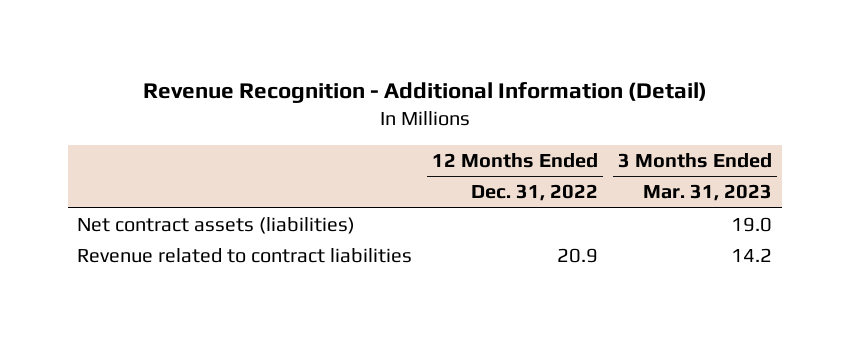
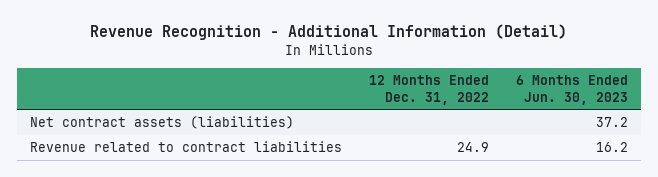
- | 12 Months Ended Dec. 31, 2022 | 3 Months Ended Mar. 31, 2023
+ | 12 Months Ended Dec. 31, 2022 | 6 Months Ended Jun. 30, 2023
- Revenue related to contract liabilities | 20.9 | 14.2
+ Revenue related to contract liabilities | 24.9 | 16.2

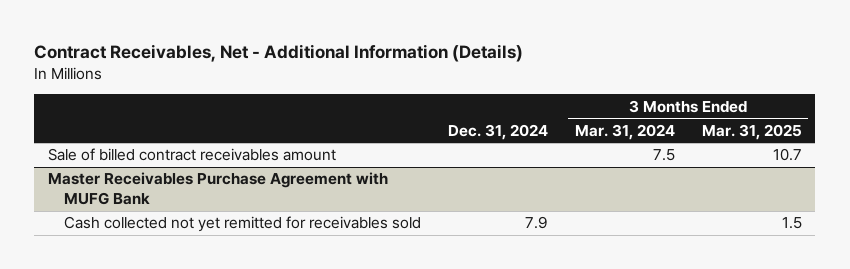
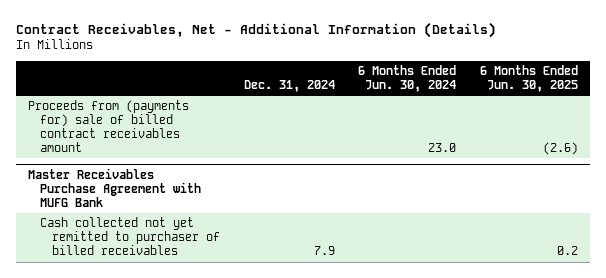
- | Dec. 31, 2024 | 3 Months Ended Mar. 31, 2024 | 3 Months Ended Mar. 31, 2025
+ | Dec. 31, 2024 | 6 Months Ended Jun. 30, 2024 | 6 Months Ended Jun. 30, 2025
- Sale of billed contract receivables amount | | 7.5 | 10.7
+ Proceeds from (payments for) sale of billed contract receivables amount | | 23.0 | (2.6)
@ Master Receivables Purchase Agreement with MUFG Bank
- Cash collected not yet remitted for receivables sold | 7.9 | | 1.5
+ Cash collected not yet remitted to purchaser of billed receivables | 7.9 | | 0.2

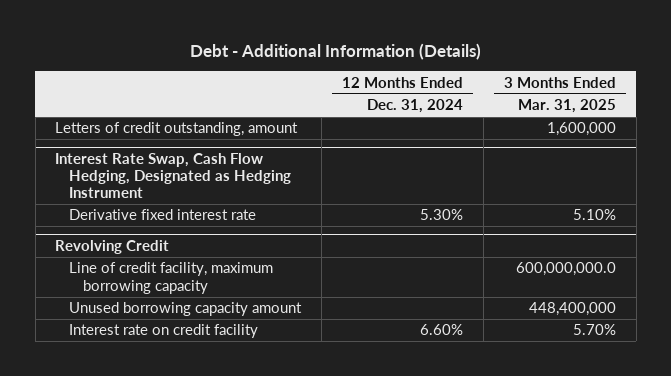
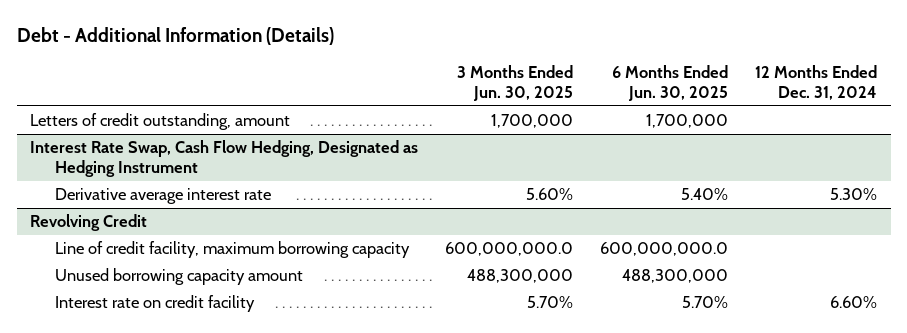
- | 12 Months Ended Dec. 31, 2024 | 3 Months Ended Mar. 31, 2025
+ | 3 Months Ended Jun. 30, 2025 | 6 Months Ended Jun. 30, 2025 | 12 Months Ended Dec. 31, 2024
@ Interest Rate Swap, Cash Flow Hedging, Designated as Hedging Instrument
- Derivative fixed interest rate | 5.30% | 5.10%
+ Derivative average interest rate | 5.60% | 5.40% | 5.30%

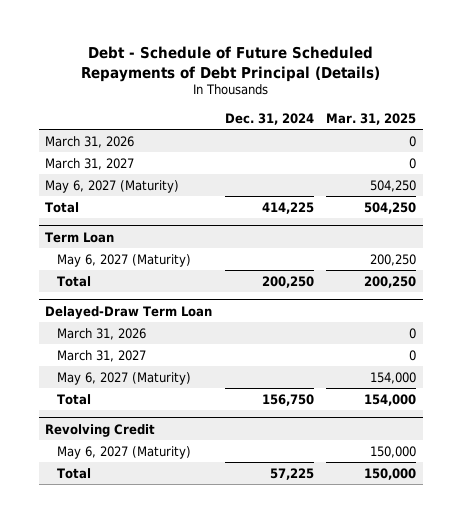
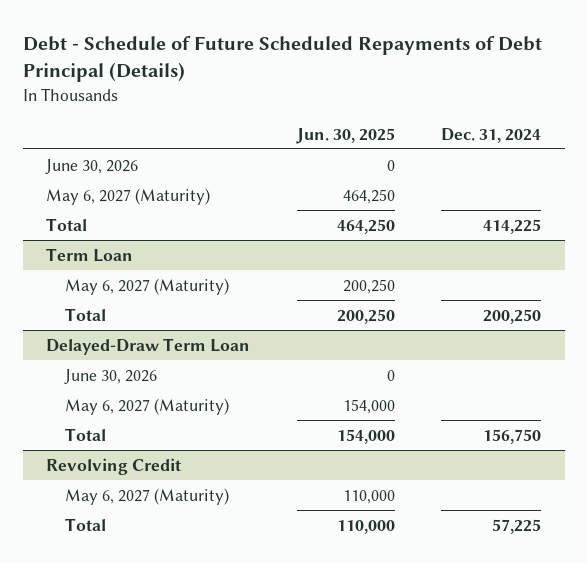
- | Dec. 31, 2024 | Mar. 31, 2025
+ | Jun. 30, 2025 | Dec. 31, 2024
- March 31, 2026 | | 0
- March 31, 2027 | | 0
+ June 30, 2026 | 0 |
@ Delayed-Draw Term Loan
- March 31, 2026 | | 0
- March 31, 2027 | | 0
+ June 30, 2026 | 0 |

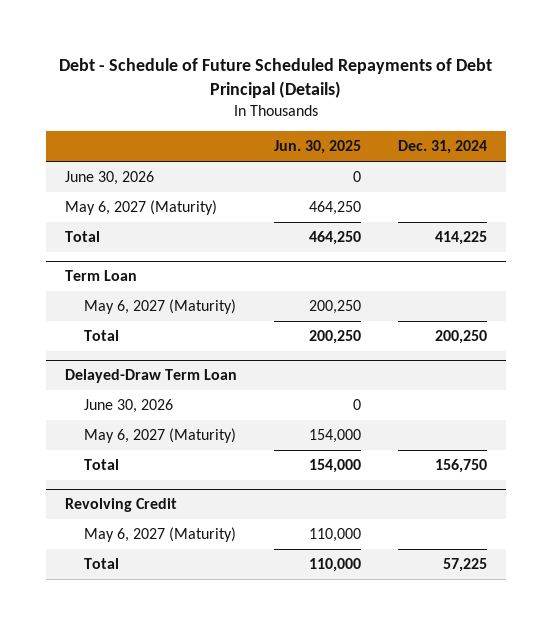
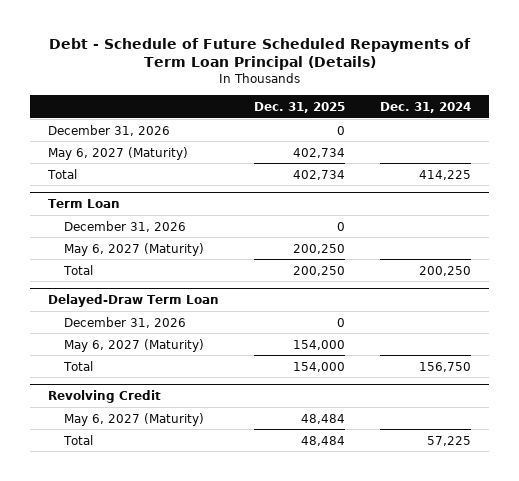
- Debt - Schedule of Future Scheduled Repayments of Debt Principal (Details)
+ Debt - Schedule of Future Scheduled Repayments of Term Loan Principal (Details)
- | Jun. 30, 2025 | Dec. 31, 2024
+ | Dec. 31, 2025 | Dec. 31, 2024
- June 30, 2026 | 0 |
+ December 31, 2026 | 0 |
@ Term Loan
+ December 31, 2026 | 0 |
@ Delayed-Draw Term Loan
- June 30, 2026 | 0 |
+ December 31, 2026 | 0 |

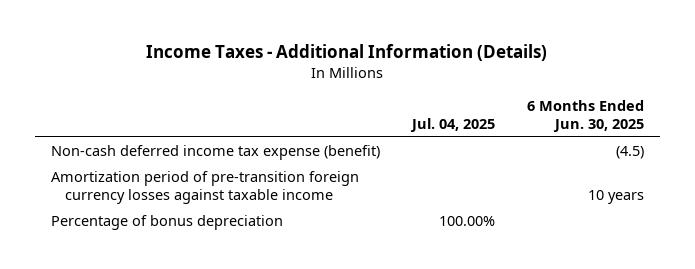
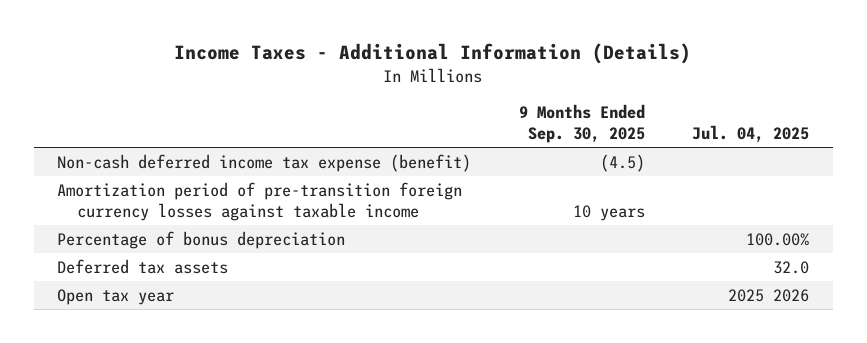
- | Jul. 04, 2025 | 6 Months Ended Jun. 30, 2025
+ | 9 Months Ended Sep. 30, 2025 | Jul. 04, 2025
+ Deferred tax assets | | 32.0
+ Open tax year | | 2025 2026

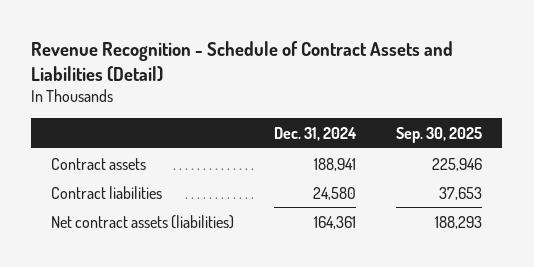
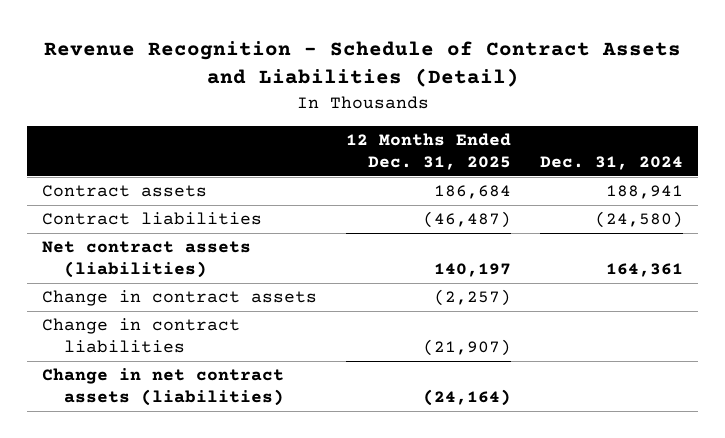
- | Dec. 31, 2024 | Sep. 30, 2025
+ | 12 Months Ended Dec. 31, 2025 | Dec. 31, 2024
- Contract liabilities | 24,580 | 37,653
+ Contract liabilities | (46,487) | (24,580)
+ Change in contract assets | (2,257) |
+ Change in contract liabilities | (21,907) |
+ Change in net contract assets (liabilities) | (24,164) |

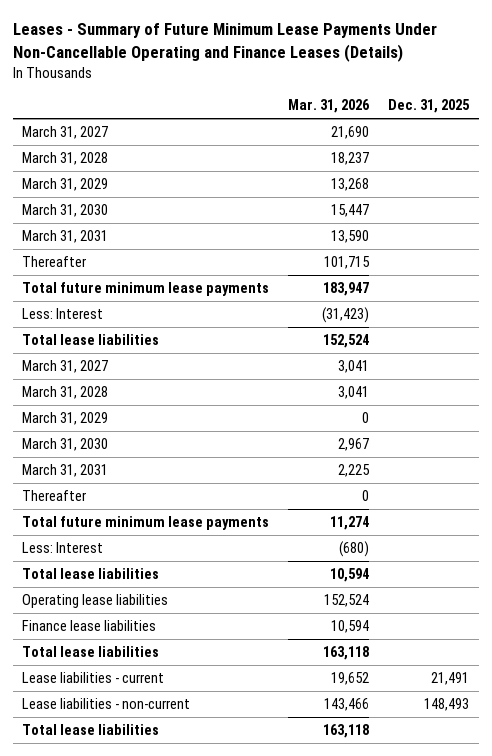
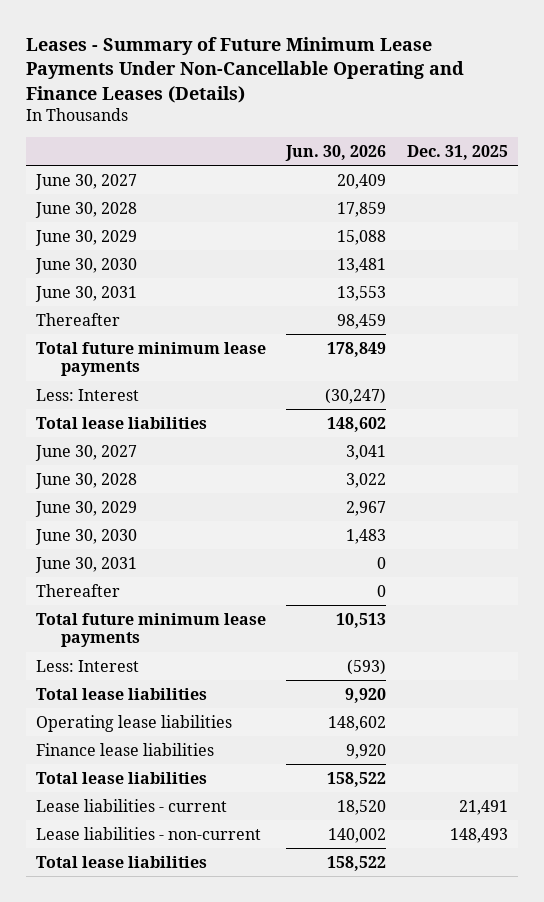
- | Mar. 31, 2026 | Dec. 31, 2025
+ | Jun. 30, 2026 | Dec. 31, 2025
- March 31, 2027 | 21,690 |
- March 31, 2028 | 18,237 |
- March 31, 2029 | 13,268 |
- March 31, 2030 | 15,447 |
- March 31, 2031 | 13,590 |
+ June 30, 2027 | 20,409 |
+ June 30, 2028 | 17,859 |
+ June 30, 2029 | 15,088 |
+ June 30, 2030 | 13,481 |
+ June 30, 2031 | 13,553 |
- March 31, 2027 | 3,041 |
- March 31, 2028 | 3,041 |
- March 31, 2029 | 0 |
- March 31, 2030 | 2,967 |
- March 31, 2031 | 2,225 |
+ June 30, 2027 | 3,041 |
+ June 30, 2028 | 3,022 |
+ June 30, 2029 | 2,967 |
+ June 30, 2030 | 1,483 |
+ June 30, 2031 | 0 |

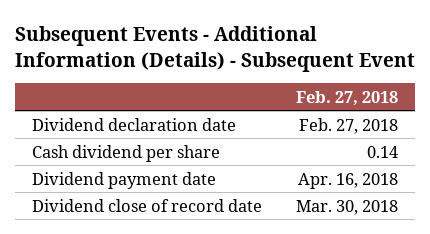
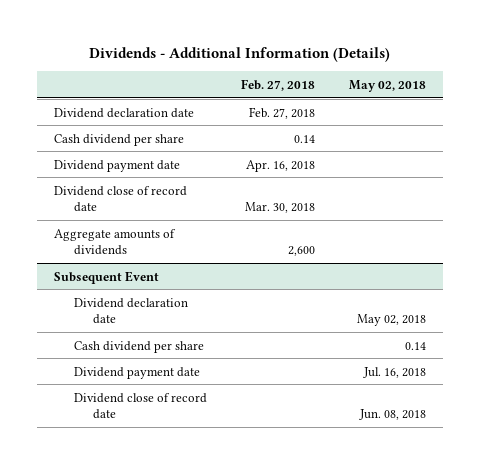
- Subsequent Events - Additional Information (Details) - Subsequent Event
+ Dividends - Additional Information (Details)
- | Feb. 27, 2018
+ | Feb. 27, 2018 | May 02, 2018
+ Aggregate amounts of dividends | 2,600 |
+ Subsequent Event
+ Dividend declaration date | | May 02, 2018
+ Cash dividend per share | | 0.14
+ Dividend payment date | | Jul. 16, 2018
+ Dividend close of record date | | Jun. 08, 2018

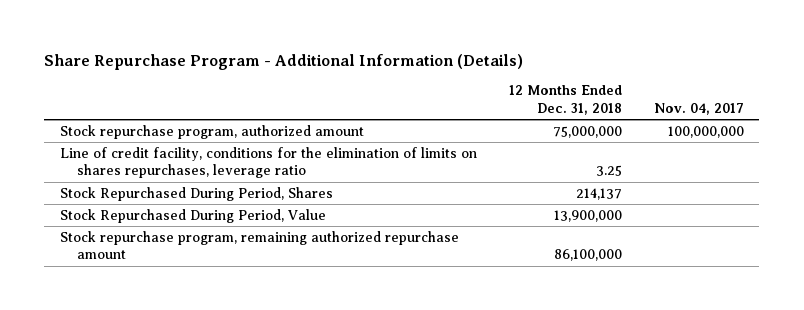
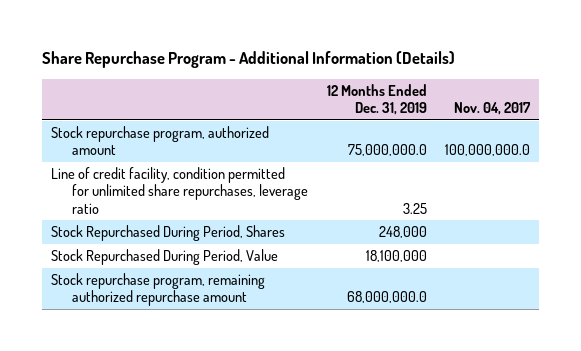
- | 12 Months Ended Dec. 31, 2018 | Nov. 04, 2017
+ | 12 Months Ended Dec. 31, 2019 | Nov. 04, 2017
- Stock repurchase program, authorized amount | 75,000,000 | 100,000,000
- Line of credit facility, conditions for the elimination of limits on shares repurchases, leverage ratio | 3.25 |
+ Stock repurchase program, authorized amount | 75,000,000.0 | 100,000,000.0
+ Line of credit facility, condition permitted for unlimited share repurchases, leverage ratio | 3.25 |

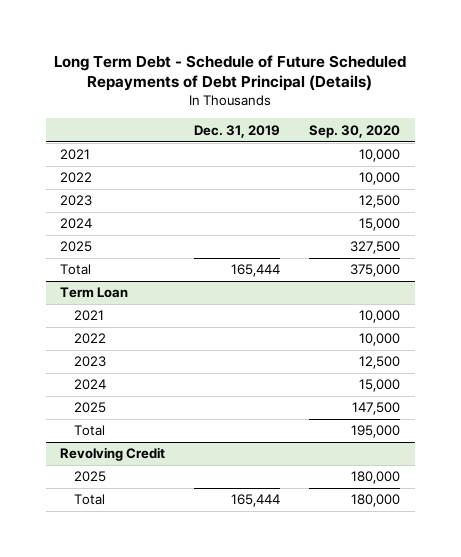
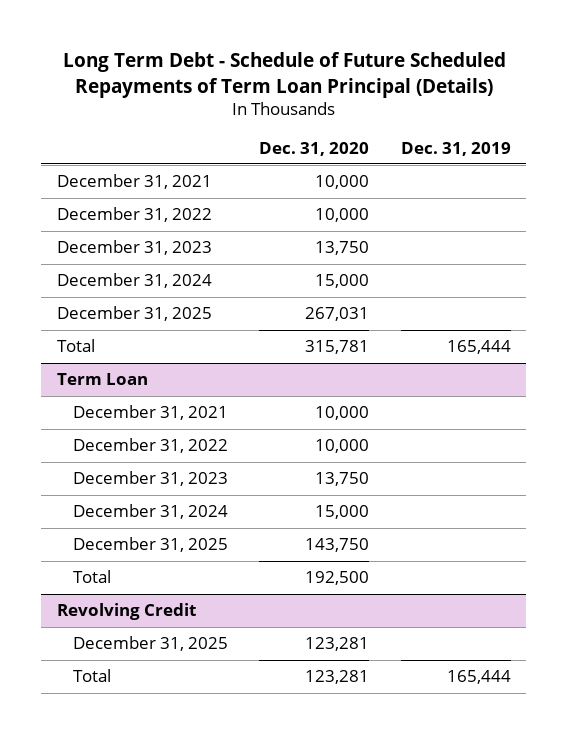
- Long Term Debt - Schedule of Future Scheduled Repayments of Debt Principal (Details)
+ Long Term Debt - Schedule of Future Scheduled Repayments of Term Loan Principal (Details)
- | Dec. 31, 2019 | Sep. 30, 2020
+ | Dec. 31, 2020 | Dec. 31, 2019
- 2021 | | 10,000
- 2022 | | 10,000
- 2023 | | 12,500
- 2024 | | 15,000
- 2025 | | 327,500
+ December 31, 2021 | 10,000 |
+ December 31, 2022 | 10,000 |
+ December 31, 2023 | 13,750 |
+ December 31, 2024 | 15,000 |
+ December 31, 2025 | 267,031 |
@ Term Loan
- 2021 | | 10,000
- 2022 | | 10,000
- 2023 | | 12,500
- 2024 | | 15,000
- 2025 | | 147,500
+ December 31, 2021 | 10,000 |
+ December 31, 2022 | 10,000 |
+ December 31, 2023 | 13,750 |
+ December 31, 2024 | 15,000 |
+ December 31, 2025 | 143,750 |
@ Revolving Credit
- 2025 | | 180,000
+ December 31, 2025 | 123,281 |

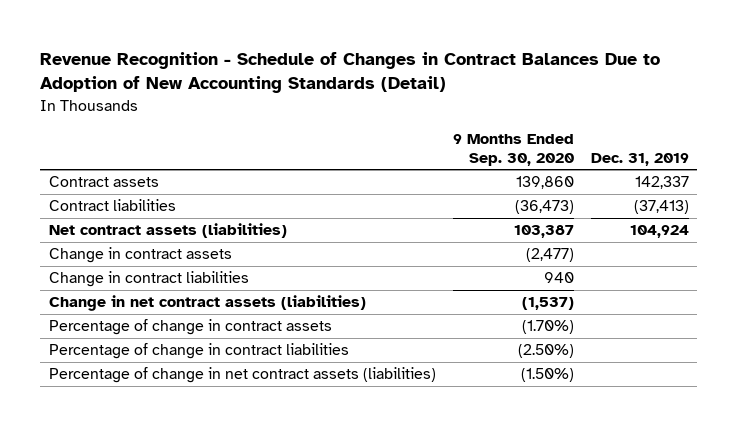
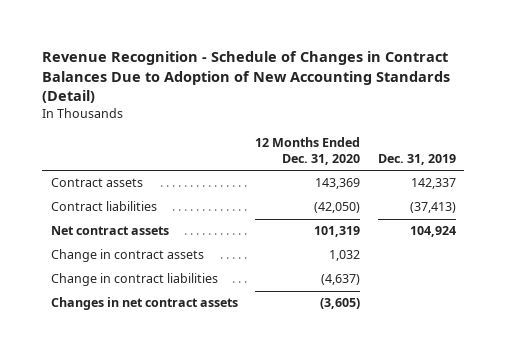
- | 9 Months Ended Sep. 30, 2020 | Dec. 31, 2019
+ | 12 Months Ended Dec. 31, 2020 | Dec. 31, 2019
- Net contract assets (liabilities) | 103,387 | 104,924
+ Net contract assets | 101,319 | 104,924
- Change in net contract assets (liabilities) | (1,537) |
- Percentage of change in contract assets | (1.70%) |
- Percentage of change in contract liabilities | (2.50%) |
- Percentage of change in net contract assets (liabilities) | (1.50%) |
+ Changes in net contract assets | (3,605) |

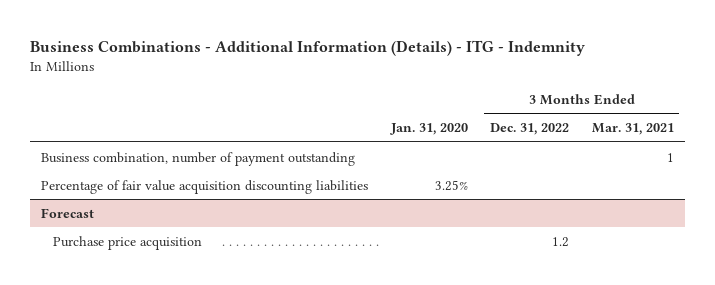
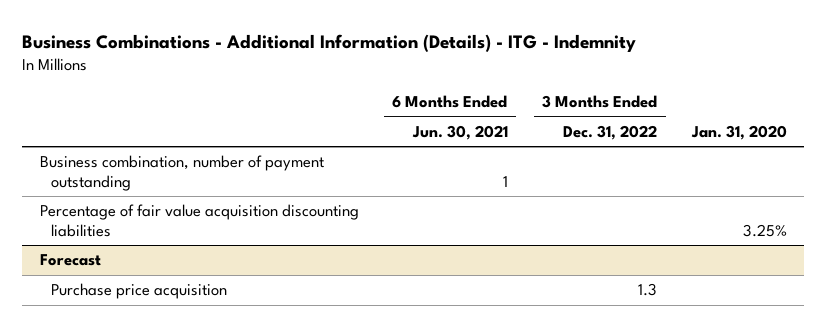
- | Jan. 31, 2020 | 3 Months Ended Dec. 31, 2022 | 3 Months Ended Mar. 31, 2021
+ | 6 Months Ended Jun. 30, 2021 | 3 Months Ended Dec. 31, 2022 | Jan. 31, 2020
@ Forecast
- Purchase price acquisition | | 1.2 |
+ Purchase price acquisition | | 1.3 |

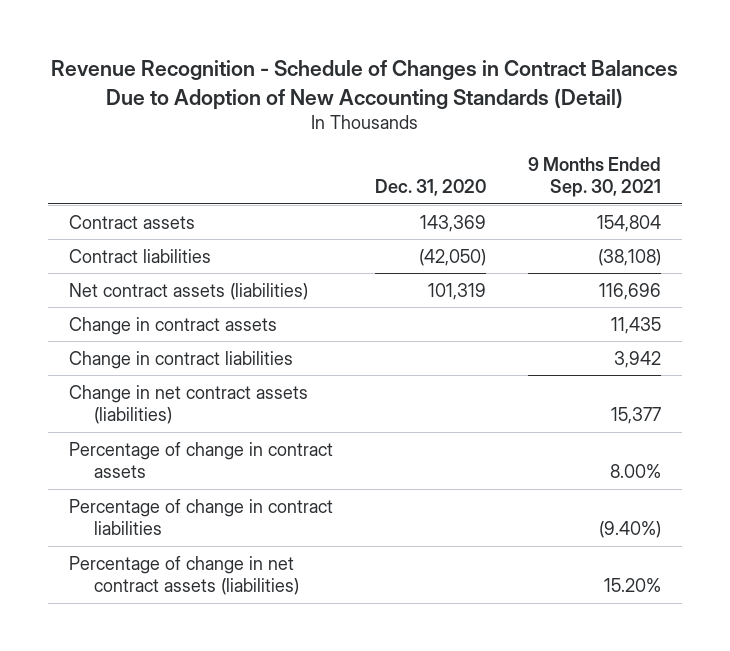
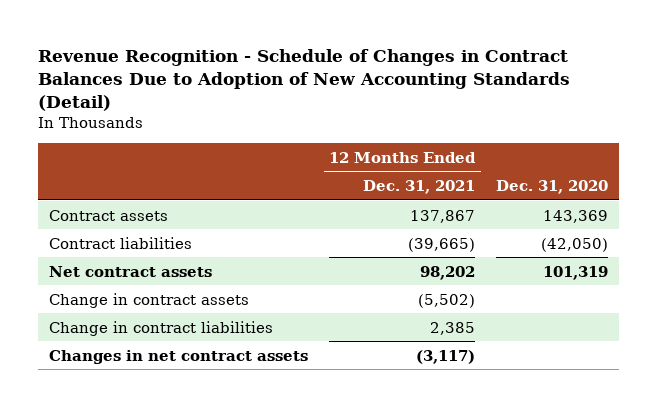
- | Dec. 31, 2020 | 9 Months Ended Sep. 30, 2021
+ | 12 Months Ended Dec. 31, 2021 | Dec. 31, 2020
- Net contract assets (liabilities) | 101,319 | 116,696
+ Net contract assets | 98,202 | 101,319
- Change in net contract assets (liabilities) | | 15,377
- Percentage of change in contract assets | | 8.00%
- Percentage of change in contract liabilities | | (9.40%)
- Percentage of change in net contract assets (liabilities) | | 15.20%
+ Changes in net contract assets | (3,117) |

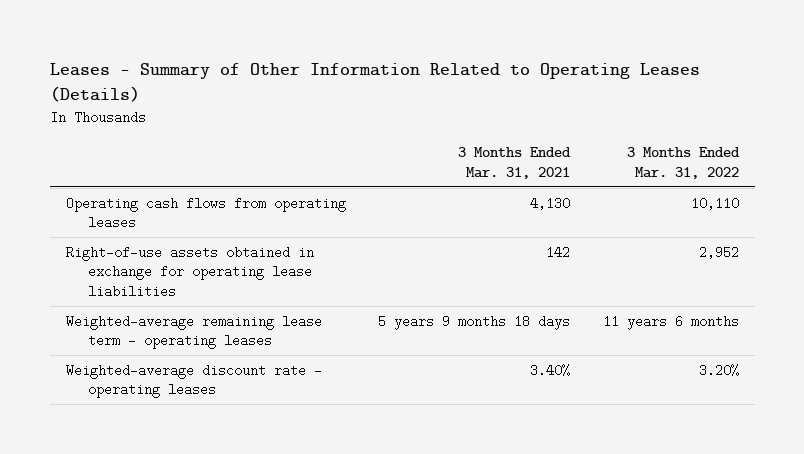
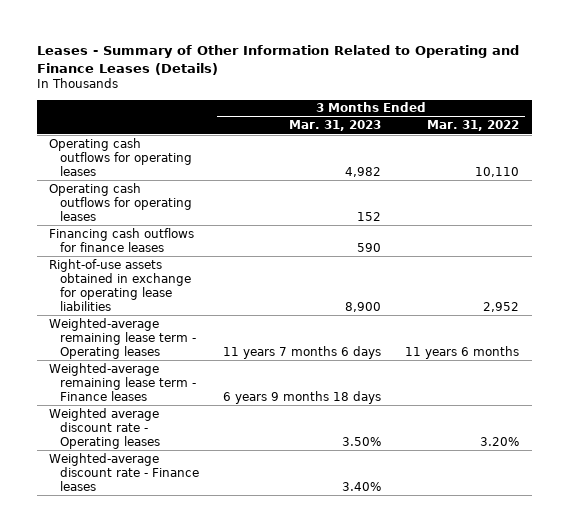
- Leases - Summary of Other Information Related to Operating Leases (Details)
+ Leases - Summary of Other Information Related to Operating and Finance Leases (Details)
- | 3 Months Ended Mar. 31, 2021 | 3 Months Ended Mar. 31, 2022
+ | 3 Months Ended Mar. 31, 2023 | 3 Months Ended Mar. 31, 2022
- Operating cash flows from operating leases | 4,130 | 10,110
+ Operating cash outflows for operating leases | 4,982 | 10,110
+ Operating cash outflows for operating leases | 152 |
+ Financing cash outflows for finance leases | 590 |
- Weighted-average remaining lease term - operating leases | 5 years 9 months 18 days | 11 years 6 months
- Weighted-average discount rate - operating leases | 3.40% | 3.20%
+ Weighted-average remaining lease term - Operating leases | 11 years 7 months 6 days | 11 years 6 months
+ Weighted-average remaining lease term - Finance leases | 6 years 9 months 18 days |
+ Weighted average discount rate - Operating leases | 3.50% | 3.20%
+ Weighted-average discount rate - Finance leases | 3.40% |

